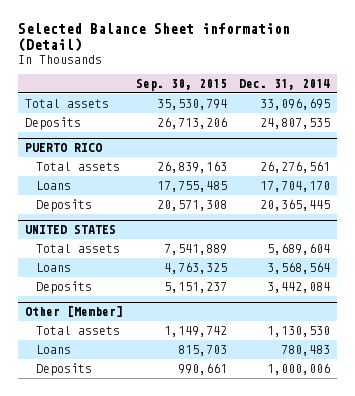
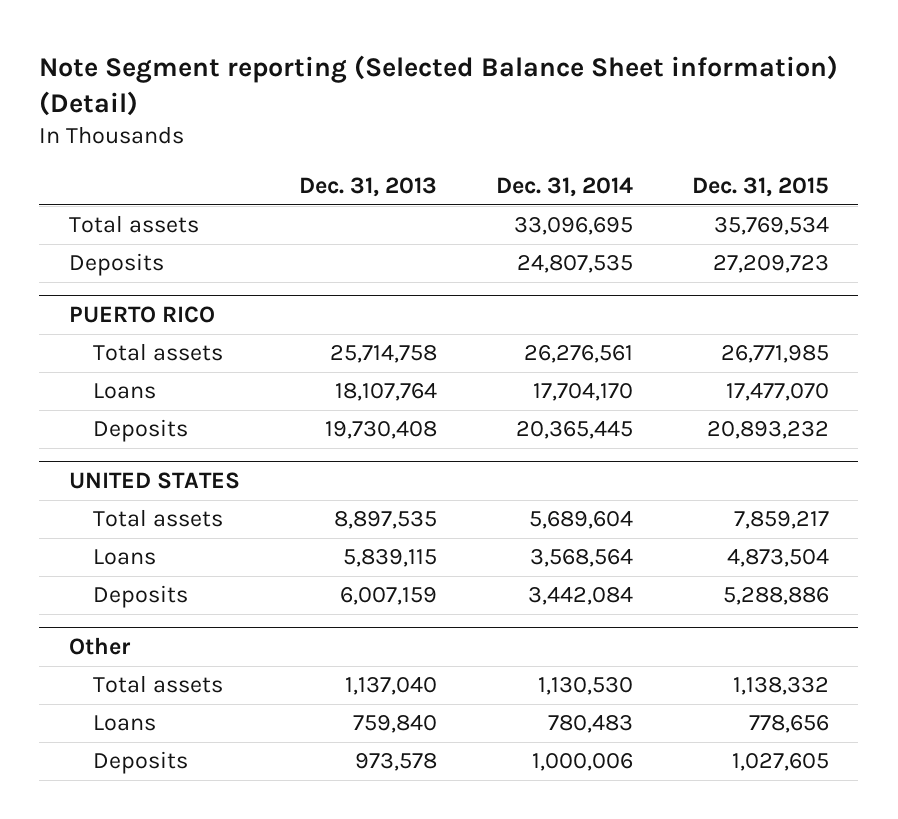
- Selected Balance Sheet information (Detail)
+ Note Segment reporting (Selected Balance Sheet information) (Detail)
- | Sep. 30, 2015 | Dec. 31, 2014
+ | Dec. 31, 2013 | Dec. 31, 2014 | Dec. 31, 2015
- Other [Member]
+ Other

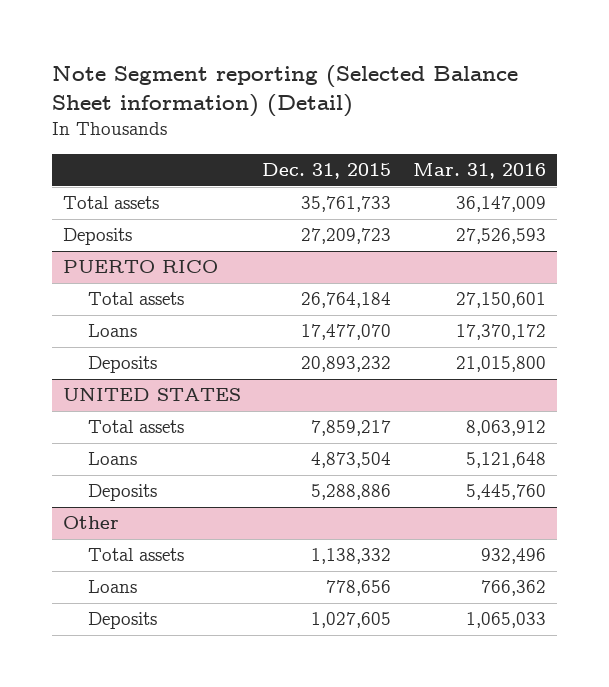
- | Dec. 31, 2013 | Dec. 31, 2014 | Dec. 31, 2015
+ | Dec. 31, 2015 | Mar. 31, 2016
- Total assets | | 33,096,695 | 35,769,534
+ Total assets | 35,761,733 | 36,147,009
@ PUERTO RICO
- Total assets | 25,714,758 | 26,276,561 | 26,771,985
+ Total assets | 26,764,184 | 27,150,601

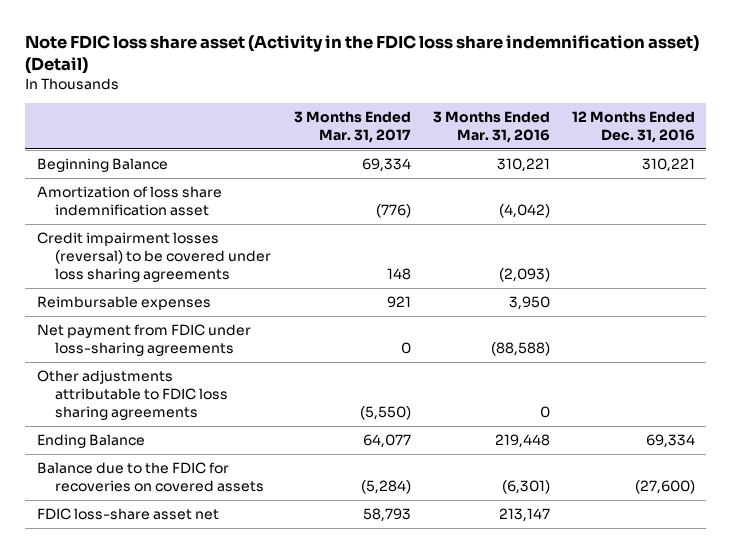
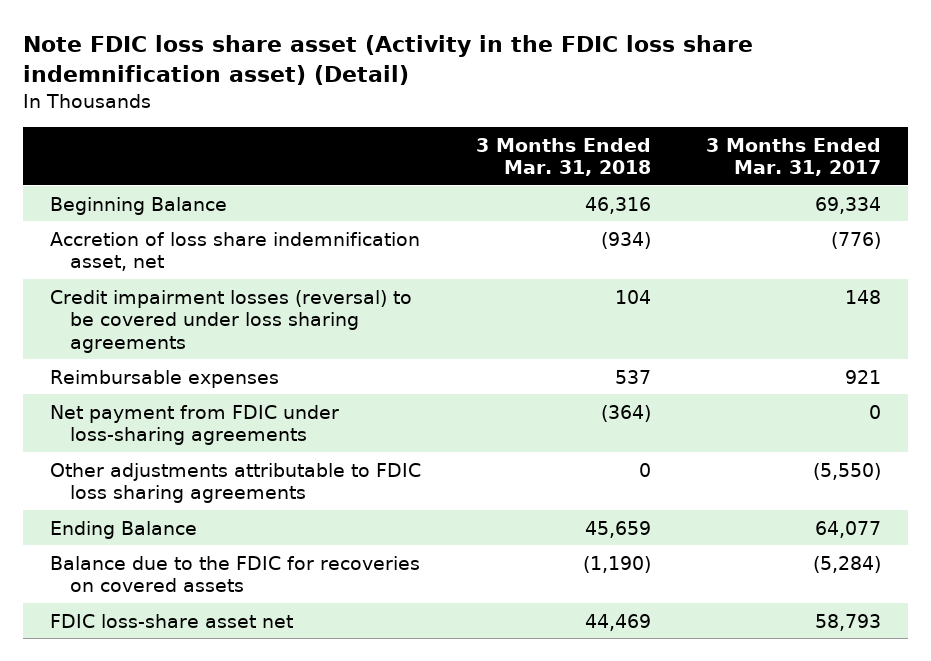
- | 3 Months Ended Mar. 31, 2017 | 3 Months Ended Mar. 31, 2016 | 12 Months Ended Dec. 31, 2016
+ | 3 Months Ended Mar. 31, 2018 | 3 Months Ended Mar. 31, 2017
- Amortization of loss share indemnification asset | (776) | (4,042) |
+ Accretion of loss share indemnification asset, net | (934) | (776)

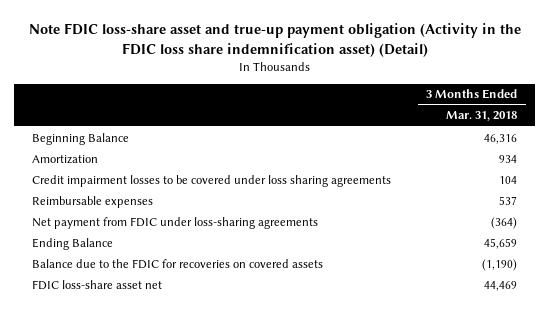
- Note FDIC loss share asset (Activity in the FDIC loss share indemnification asset) (Detail)
+ Note FDIC loss-share asset and true-up payment obligation (Activity in the FDIC loss share indemnification asset) (Detail)
- | 3 Months Ended Mar. 31, 2018 | 3 Months Ended Mar. 31, 2017
+ | 3 Months Ended Mar. 31, 2018
- Accretion of loss share indemnification asset, net | (934) | (776)
- Credit impairment losses (reversal) to be covered under loss sharing agreements | 104 | 148
+ Amortization | 934
+ Credit impairment losses to be covered under loss sharing agreements | 104
- Other adjustments attributable to FDIC loss sharing agreements | 0 | (5,550)

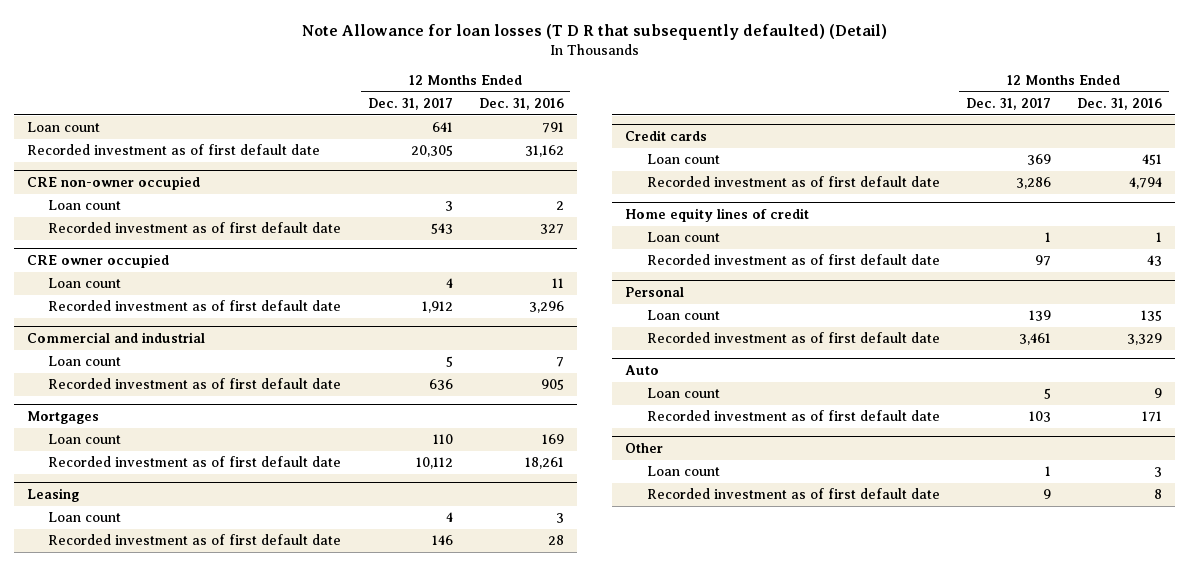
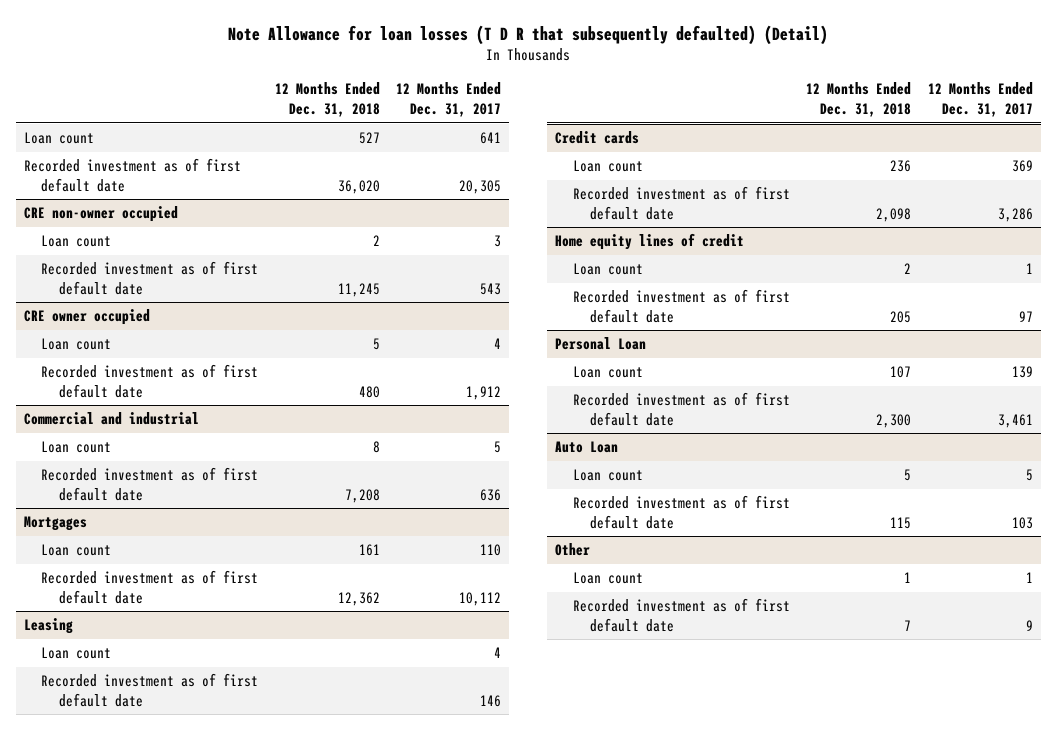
- | 12 Months Ended Dec. 31, 2017 | 12 Months Ended Dec. 31, 2016
+ | 12 Months Ended Dec. 31, 2018 | 12 Months Ended Dec. 31, 2017
- Personal
+ Personal Loan
- Auto
+ Auto Loan

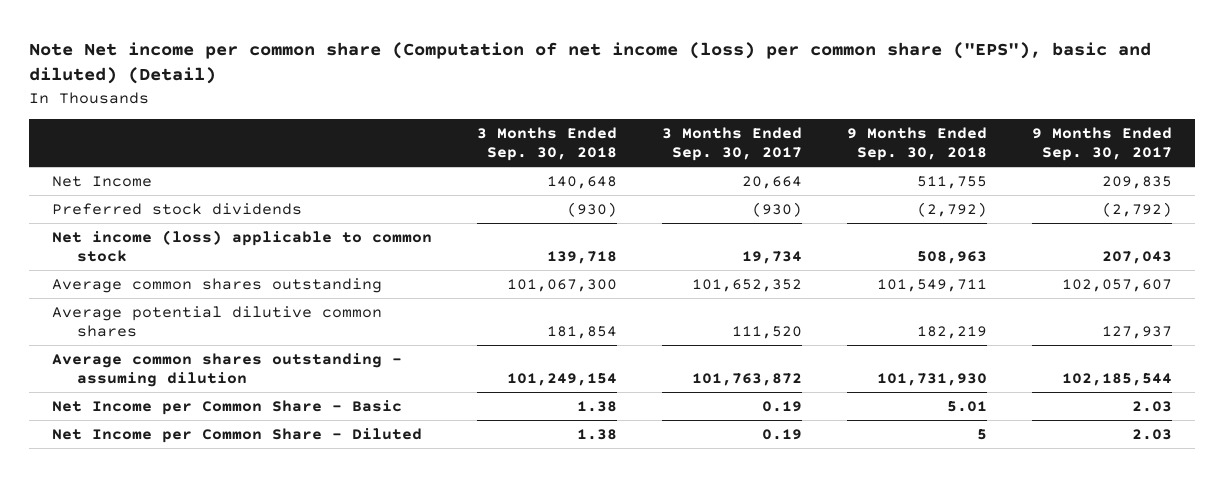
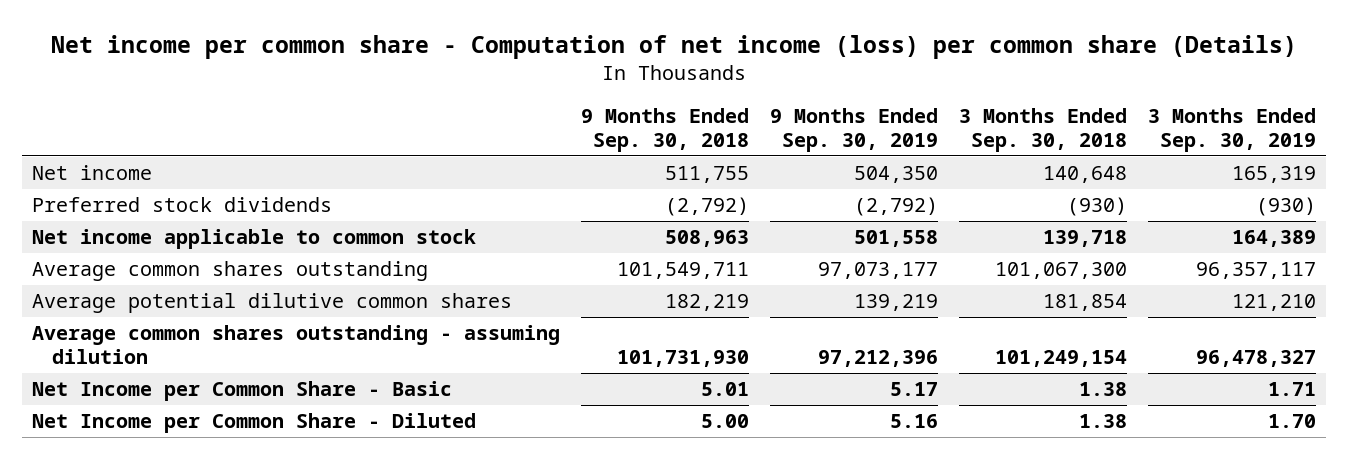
- Note Net income per common share (Computation of net income (loss) per common share ("EPS"), basic and diluted) (Detail)
+ Net income per common share - Computation of net income (loss) per common share (Details)
- | 3 Months Ended Sep. 30, 2018 | 3 Months Ended Sep. 30, 2017 | 9 Months Ended Sep. 30, 2018 | 9 Months Ended Sep. 30, 2017
+ | 9 Months Ended Sep. 30, 2018 | 9 Months Ended Sep. 30, 2019 | 3 Months Ended Sep. 30, 2018 | 3 Months Ended Sep. 30, 2019
- Net Income | 140,648 | 20,664 | 511,755 | 209,835
+ Net income | 511,755 | 504,350 | 140,648 | 165,319
- Net income (loss) applicable to common stock | 139,718 | 19,734 | 508,963 | 207,043
+ Net income applicable to common stock | 508,963 | 501,558 | 139,718 | 164,389
- Net Income per Common Share - Diluted | 1.38 | 0.19 | 5 | 2.03
+ Net Income per Common Share - Diluted | 5.00 | 5.16 | 1.38 | 1.70

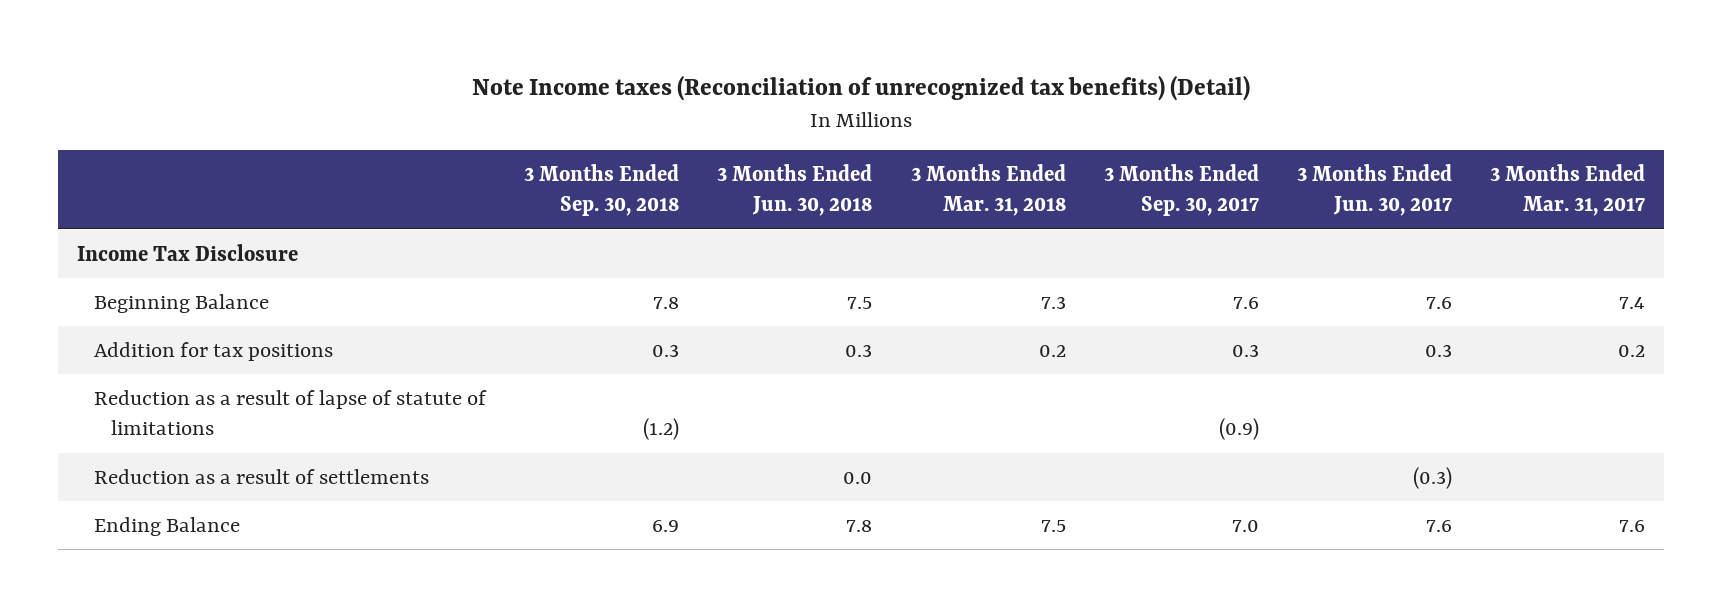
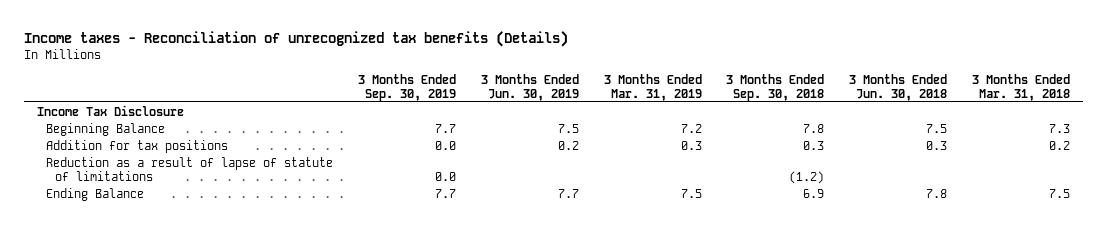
- Note Income taxes (Reconciliation of unrecognized tax benefits) (Detail)
+ Income taxes - Reconciliation of unrecognized tax benefits (Details)
- | 3 Months Ended Sep. 30, 2018 | 3 Months Ended Jun. 30, 2018 | 3 Months Ended Mar. 31, 2018 | 3 Months Ended Sep. 30, 2017 | 3 Months Ended Jun. 30, 2017 | 3 Months Ended Mar. 31, 2017
+ | 3 Months Ended Sep. 30, 2019 | 3 Months Ended Jun. 30, 2019 | 3 Months Ended Mar. 31, 2019 | 3 Months Ended Sep. 30, 2018 | 3 Months Ended Jun. 30, 2018 | 3 Months Ended Mar. 31, 2018
- Reduction as a result of settlements | | 0.0 | | | (0.3) |

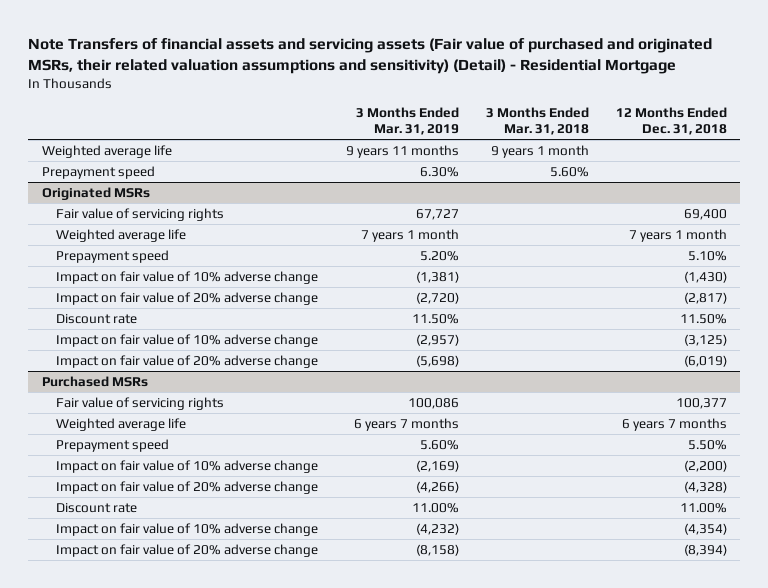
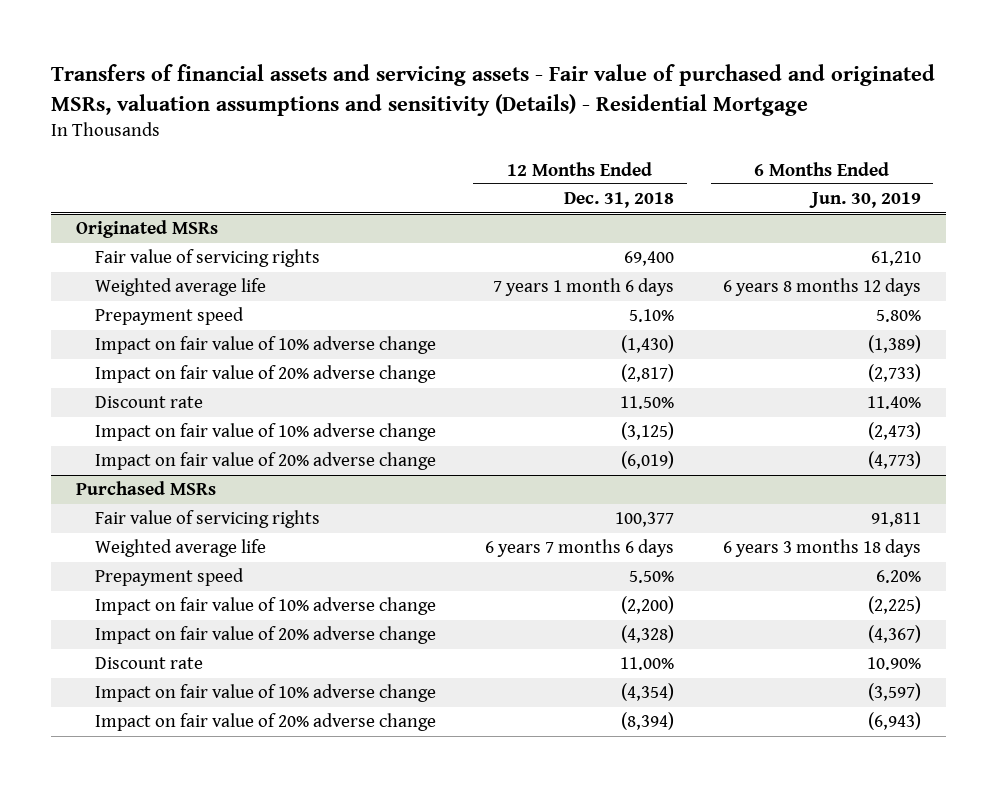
- Note Transfers of financial assets and servicing assets (Fair value of purchased and originated MSRs, their related valuation assumptions and sensitivity) (Detail) - Residential Mortgage
+ Transfers of financial assets and servicing assets - Fair value of purchased and originated MSRs, valuation assumptions and sensitivity (Details) - Residential Mortgage
- | 3 Months Ended Mar. 31, 2019 | 3 Months Ended Mar. 31, 2018 | 12 Months Ended Dec. 31, 2018
+ | 12 Months Ended Dec. 31, 2018 | 6 Months Ended Jun. 30, 2019
- Weighted average life | 9 years 11 months | 9 years 1 month |
- Prepayment speed | 6.30% | 5.60% |
@ Originated MSRs
- Weighted average life | 7 years 1 month | | 7 years 1 month
+ Weighted average life | 7 years 1 month 6 days | 6 years 8 months 12 days
@ Purchased MSRs
- Weighted average life | 6 years 7 months | | 6 years 7 months
+ Weighted average life | 6 years 7 months 6 days | 6 years 3 months 18 days

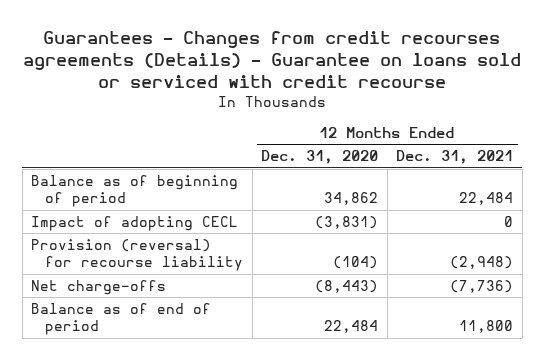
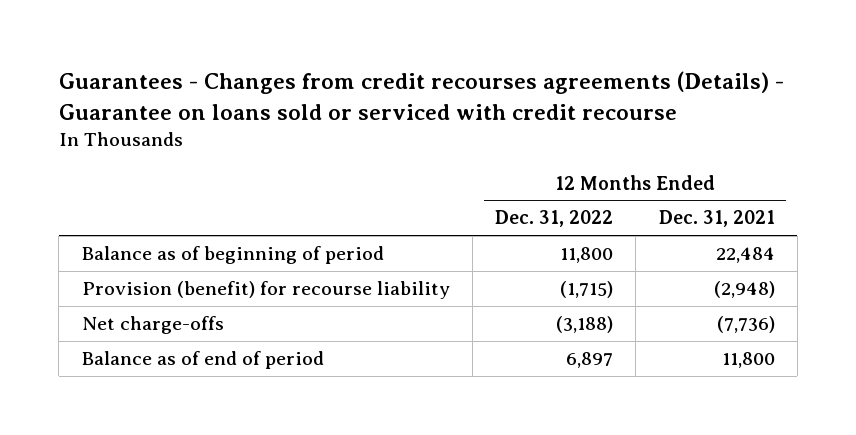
- | 12 Months Ended Dec. 31, 2020 | 12 Months Ended Dec. 31, 2021
+ | 12 Months Ended Dec. 31, 2022 | 12 Months Ended Dec. 31, 2021
- Impact of adopting CECL | (3,831) | 0
- Provision (reversal) for recourse liability | (104) | (2,948)
+ Provision (benefit) for recourse liability | (1,715) | (2,948)

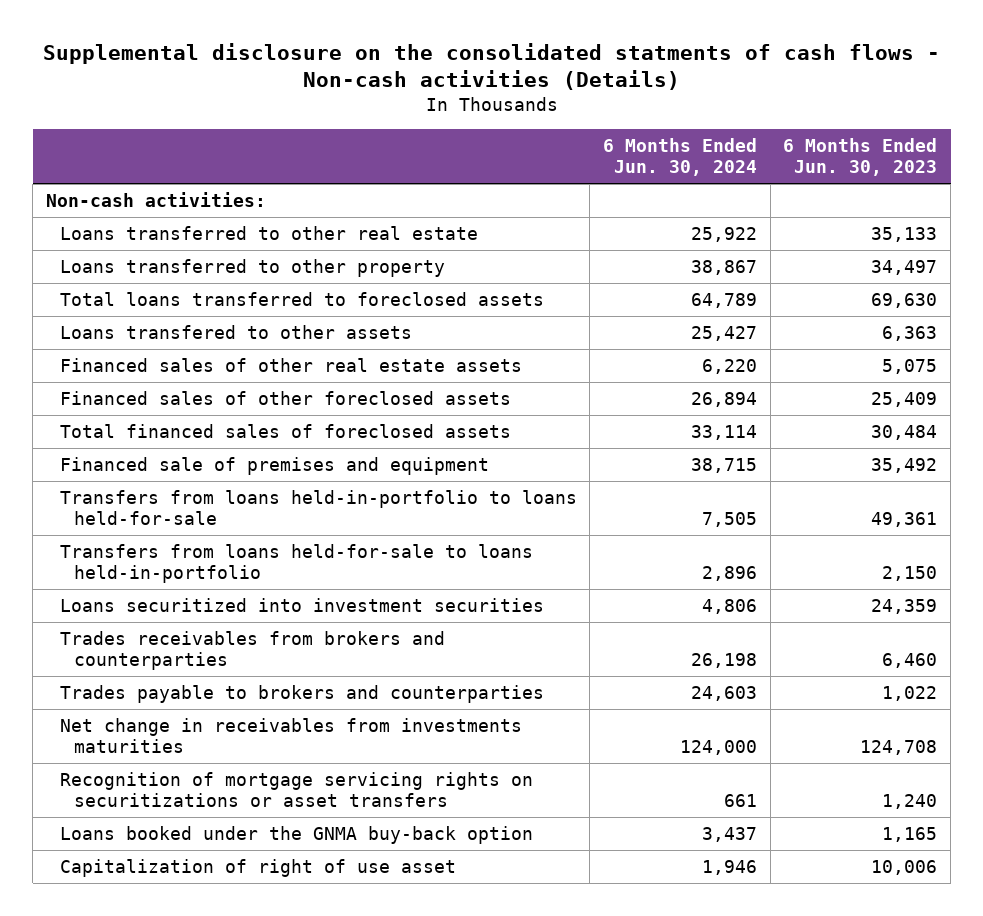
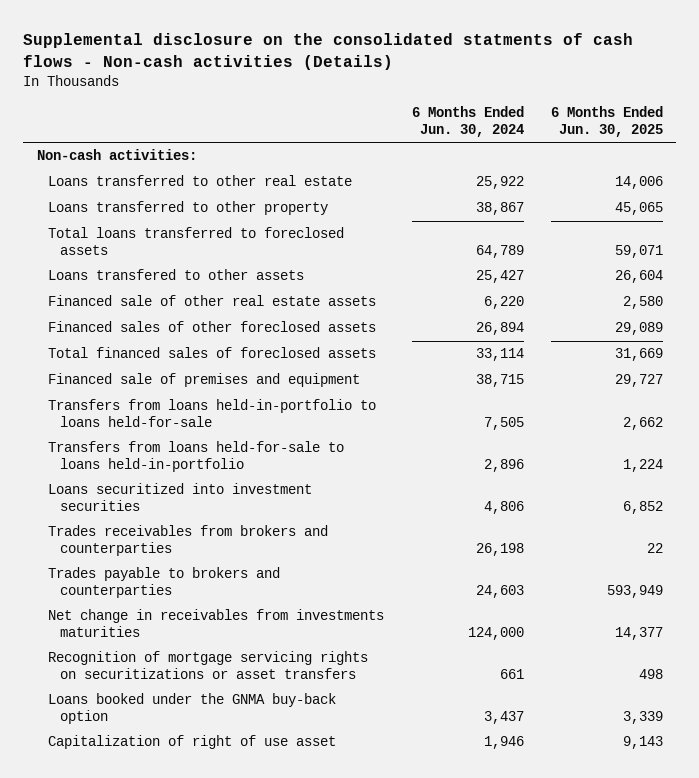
- | 6 Months Ended Jun. 30, 2024 | 6 Months Ended Jun. 30, 2023
+ | 6 Months Ended Jun. 30, 2024 | 6 Months Ended Jun. 30, 2025
- Financed sales of other real estate assets | 6,220 | 5,075
+ Financed sale of other real estate assets | 6,220 | 2,580

